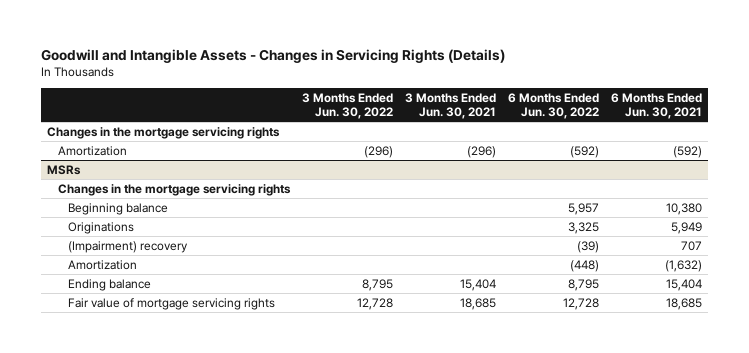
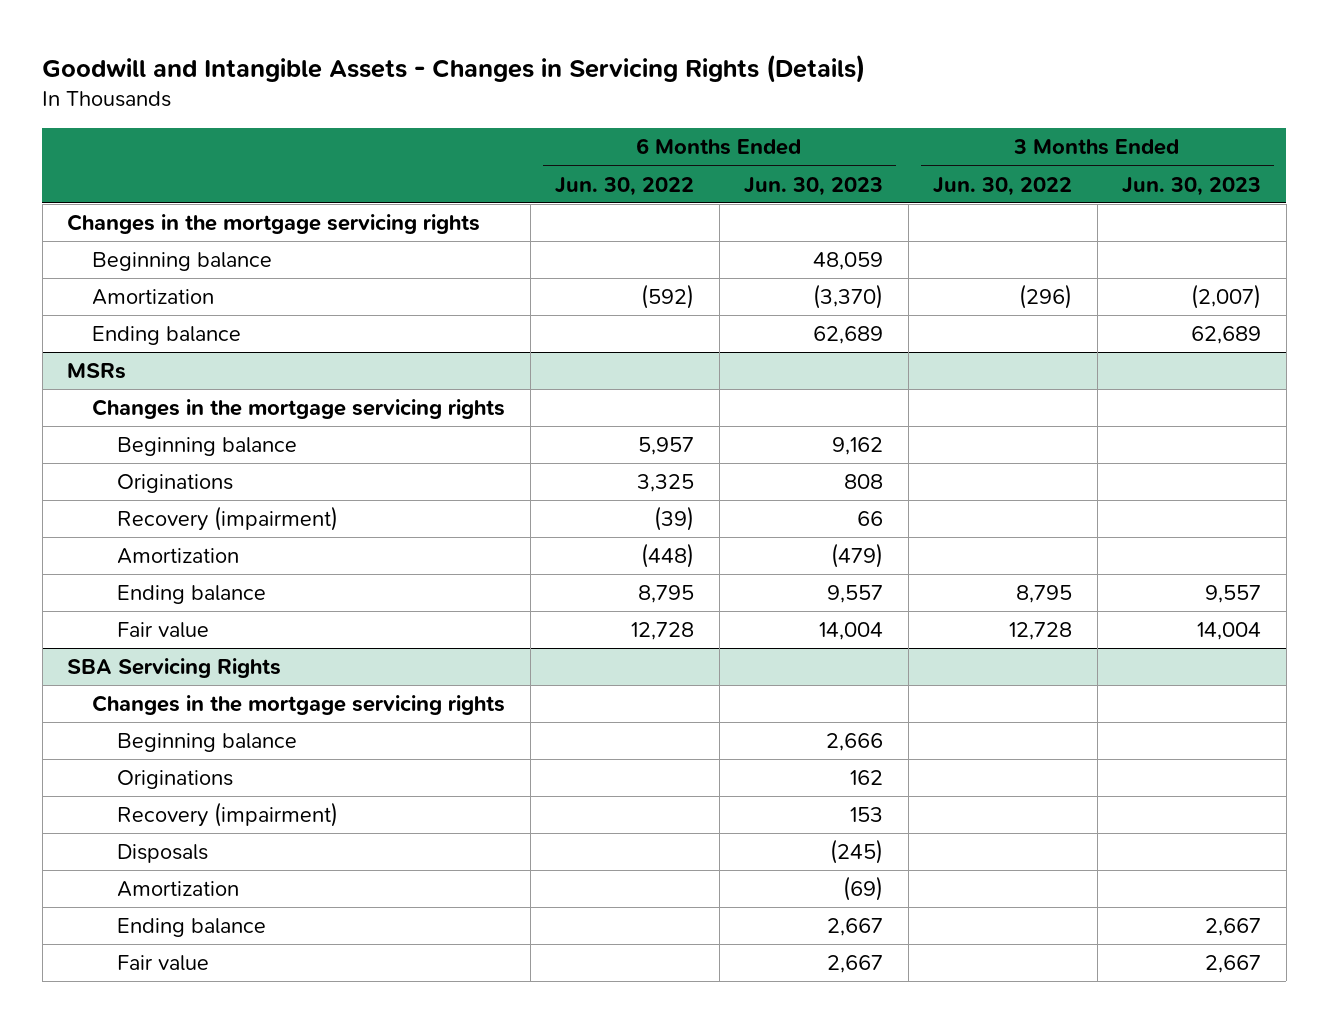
- | 3 Months Ended Jun. 30, 2022 | 3 Months Ended Jun. 30, 2021 | 6 Months Ended Jun. 30, 2022 | 6 Months Ended Jun. 30, 2021
+ | 6 Months Ended Jun. 30, 2022 | 6 Months Ended Jun. 30, 2023 | 3 Months Ended Jun. 30, 2022 | 3 Months Ended Jun. 30, 2023
+ Beginning balance | | 48,059 | |
+ Ending balance | | 62,689 | | 62,689
@ MSRs
- (Impairment) recovery | | | (39) | 707
+ Recovery (impairment) | (39) | 66 | |
- Fair value of mortgage servicing rights | 12,728 | 18,685 | 12,728 | 18,685
+ Fair value | 12,728 | 14,004 | 12,728 | 14,004
+ SBA Servicing Rights
+ Changes in the mortgage servicing rights
+ Beginning balance | | 2,666 | |
+ Originations | | 162 | |
+ Recovery (impairment) | | 153 | |
+ Disposals | | (245) | |
+ Amortization | | (69) | |
+ Ending balance | | 2,667 | | 2,667
+ Fair value | | 2,667 | | 2,667

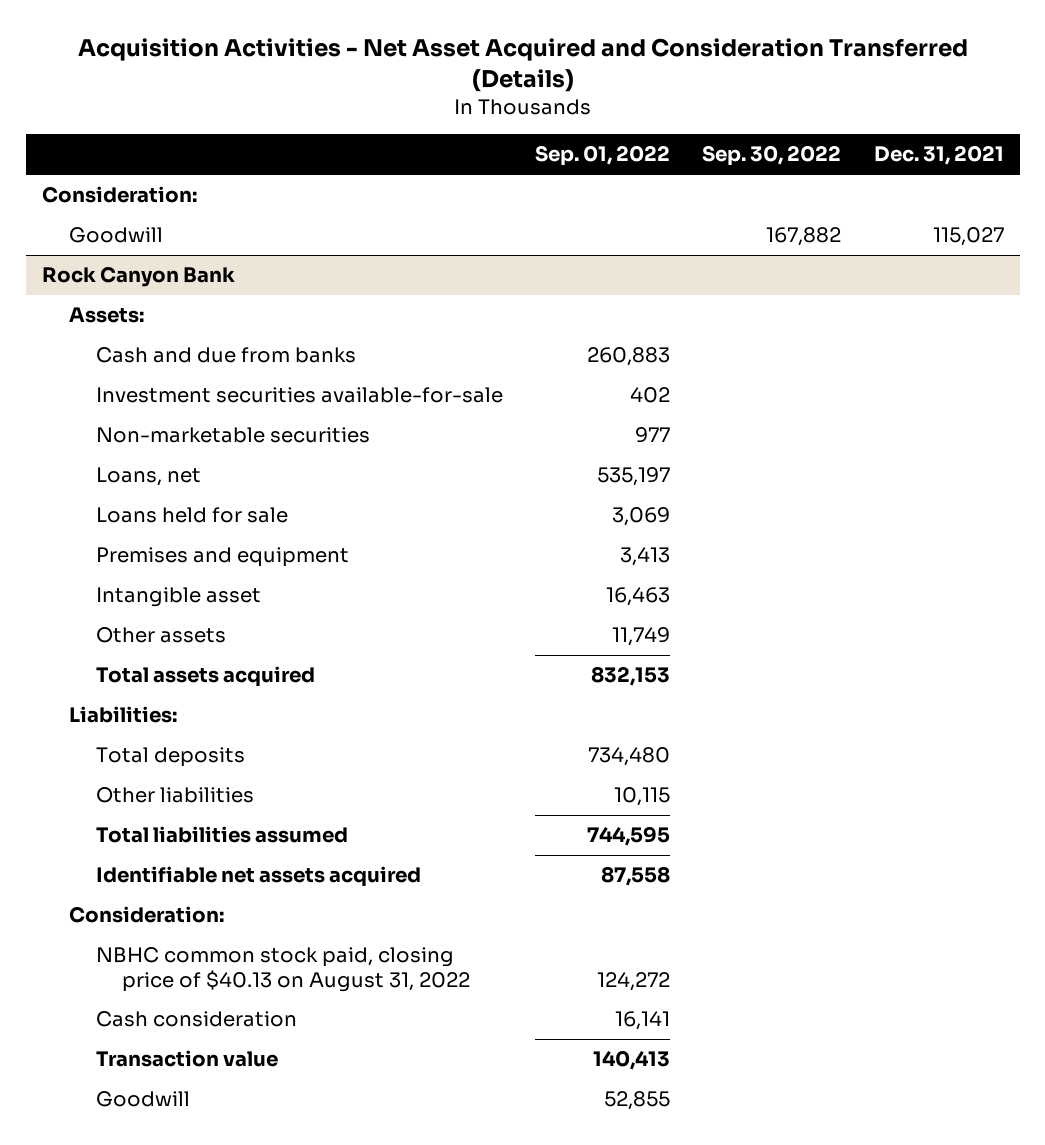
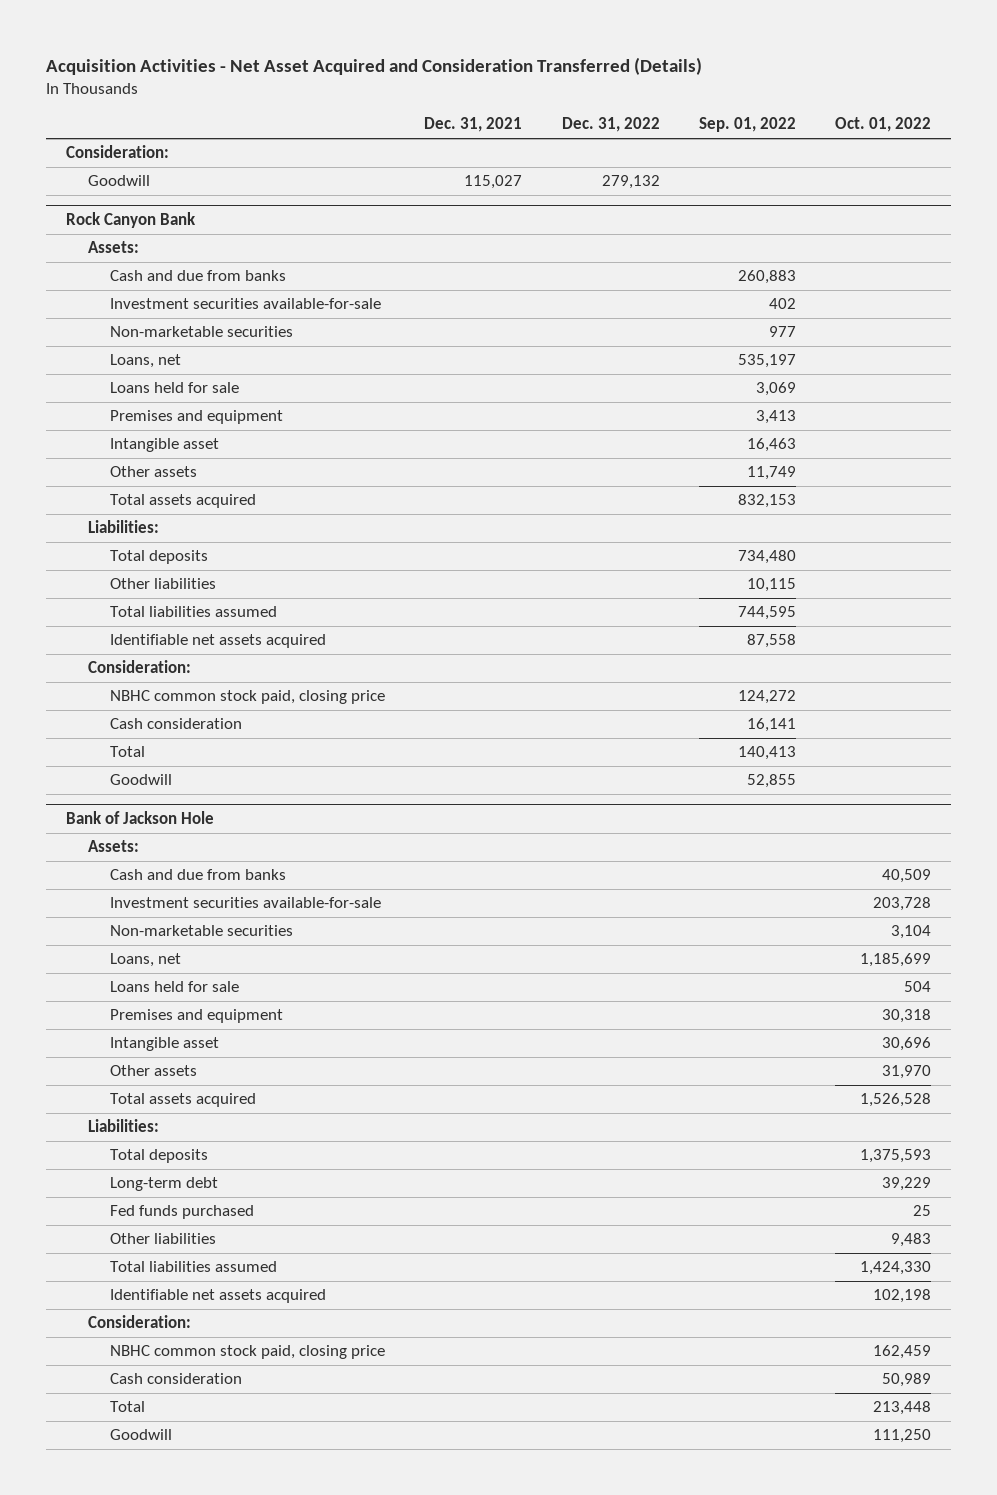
- | Sep. 01, 2022 | Sep. 30, 2022 | Dec. 31, 2021
+ | Dec. 31, 2021 | Dec. 31, 2022 | Sep. 01, 2022 | Oct. 01, 2022
@ Rock Canyon Bank
- NBHC common stock paid, closing price of $40.13 on August 31, 2022 | 124,272 | |
+ NBHC common stock paid, closing price | | | 124,272 |
- Transaction value | 140,413 | |
+ Total | | | 140,413 |
+ Bank of Jackson Hole
+ Assets:
+ Cash and due from banks | | | | 40,509
+ Investment securities available-for-sale | | | | 203,728
+ Non-marketable securities | | | | 3,104
+ Loans, net | | | | 1,185,699
+ Loans held for sale | | | | 504
+ Premises and equipment | | | | 30,318
+ Intangible asset | | | | 30,696
+ Other assets | | | | 31,970
+ Total assets acquired | | | | 1,526,528
+ Liabilities:
+ Total deposits | | | | 1,375,593
+ Long-term debt | | | | 39,229
+ Fed funds purchased | | | | 25
+ Other liabilities | | | | 9,483
+ Total liabilities assumed | | | | 1,424,330
+ Identifiable net assets acquired | | | | 102,198
+ Consideration:
+ NBHC common stock paid, closing price | | | | 162,459
+ Cash consideration | | | | 50,989
+ Total | | | | 213,448
+ Goodwill | | | | 111,250

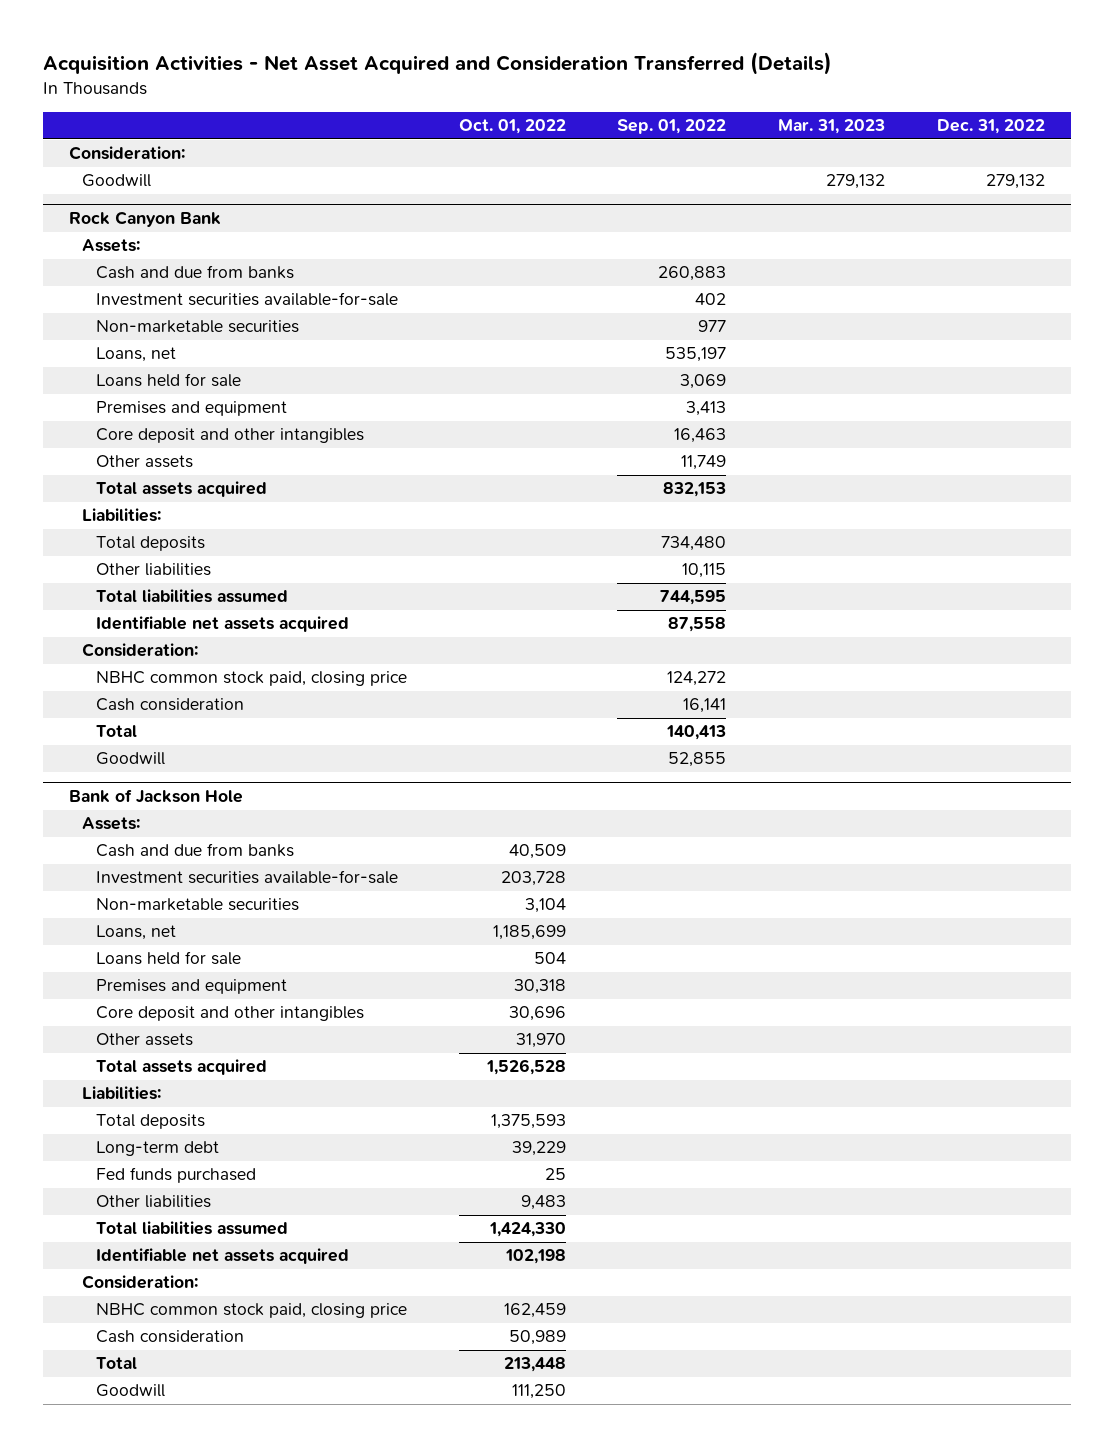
- | Dec. 31, 2021 | Dec. 31, 2022 | Sep. 01, 2022 | Oct. 01, 2022
+ | Oct. 01, 2022 | Sep. 01, 2022 | Mar. 31, 2023 | Dec. 31, 2022
@ Rock Canyon Bank
- Intangible asset | | | 16,463 |
+ Core deposit and other intangibles | | 16,463 | |
@ Bank of Jackson Hole
- Intangible asset | | | | 30,696
+ Core deposit and other intangibles | 30,696 | | |

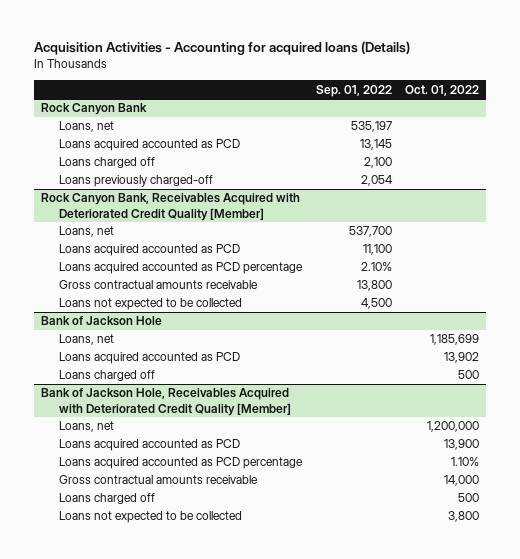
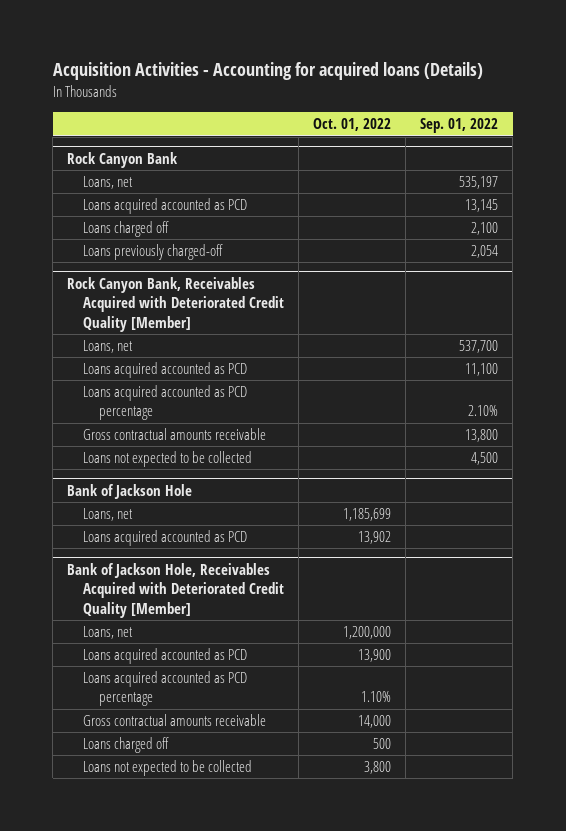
- | Sep. 01, 2022 | Oct. 01, 2022
+ | Oct. 01, 2022 | Sep. 01, 2022
@ Bank of Jackson Hole
- Loans charged off | | 500

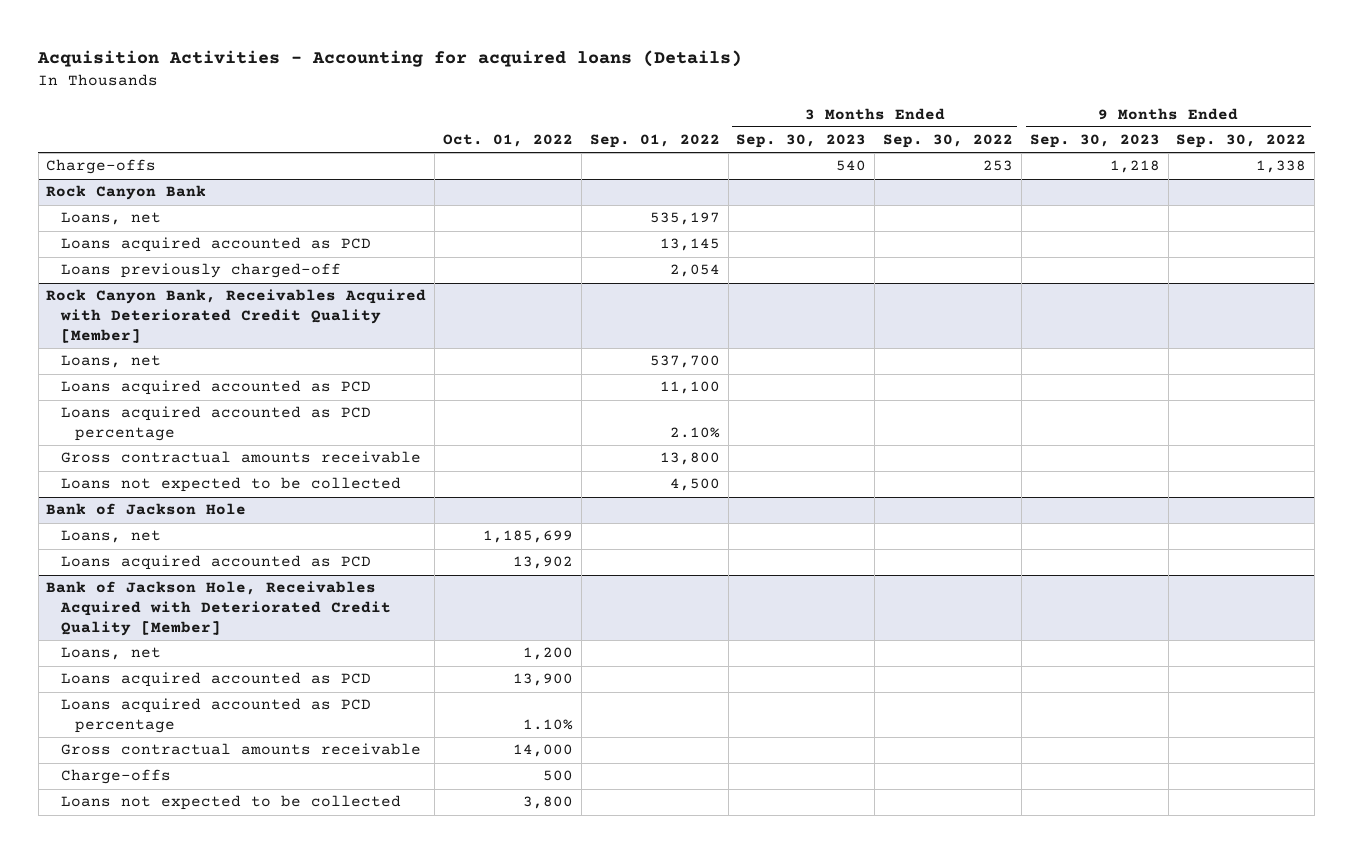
- | Oct. 01, 2022 | Sep. 01, 2022
+ | Oct. 01, 2022 | Sep. 01, 2022 | 3 Months Ended Sep. 30, 2023 | 3 Months Ended Sep. 30, 2022 | 9 Months Ended Sep. 30, 2023 | 9 Months Ended Sep. 30, 2022
+ Charge-offs | | | 540 | 253 | 1,218 | 1,338
@ Rock Canyon Bank
- Loans charged off | | 2,100
@ Bank of Jackson Hole, Receivables Acquired with Deteriorated Credit Quality [Member]
- Loans, net | 1,200,000 |
+ Loans, net | 1,200 | | | | |
- Loans charged off | 500 |
+ Charge-offs | 500 | | | | |

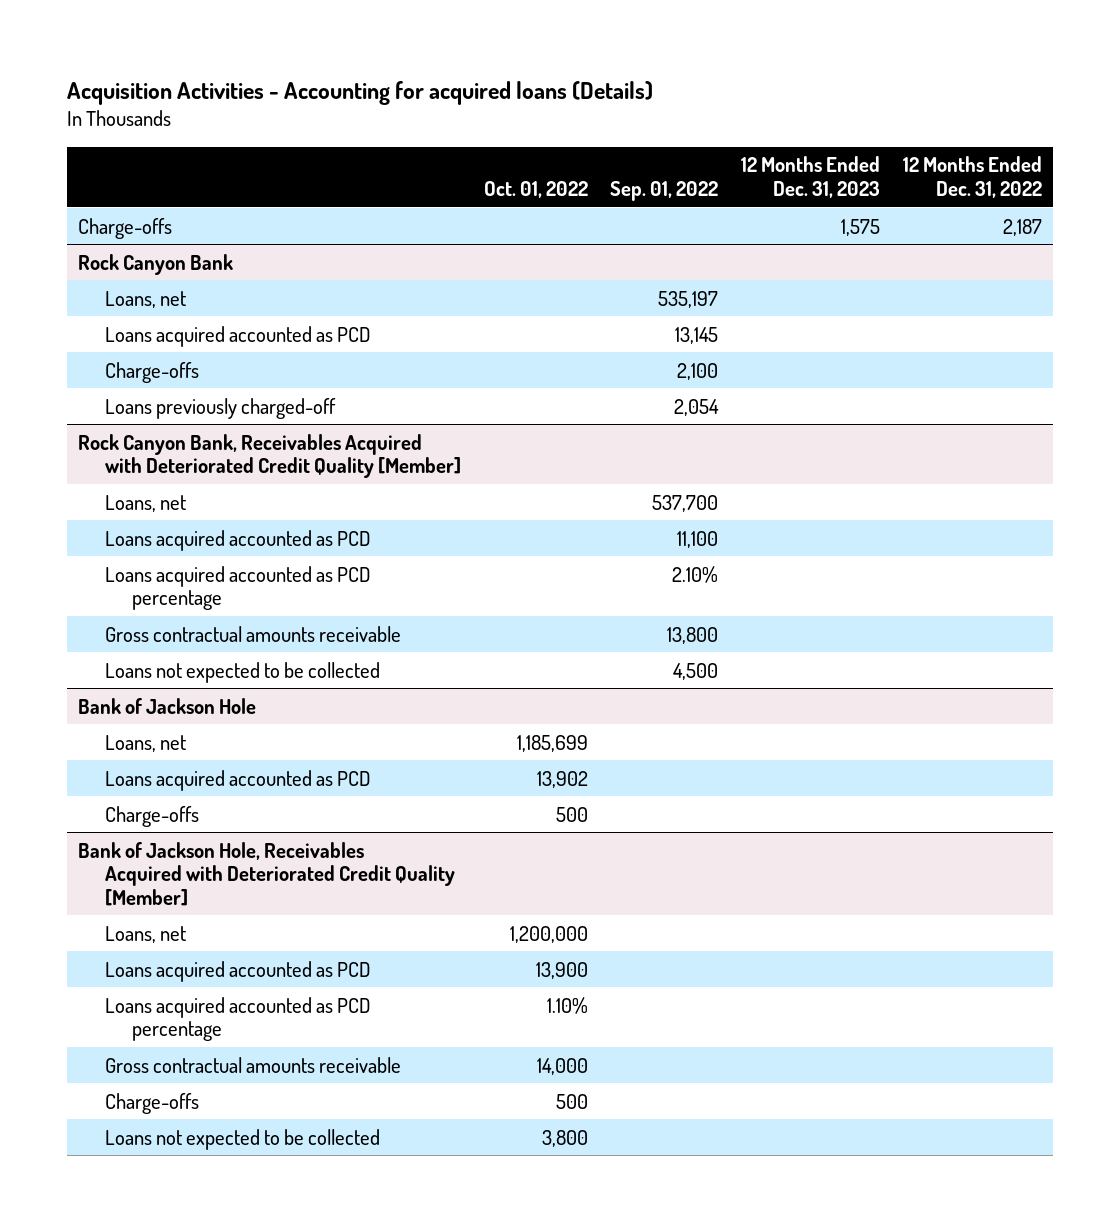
- | Oct. 01, 2022 | Sep. 01, 2022 | 3 Months Ended Sep. 30, 2023 | 3 Months Ended Sep. 30, 2022 | 9 Months Ended Sep. 30, 2023 | 9 Months Ended Sep. 30, 2022
+ | Oct. 01, 2022 | Sep. 01, 2022 | 12 Months Ended Dec. 31, 2023 | 12 Months Ended Dec. 31, 2022
@ Rock Canyon Bank
+ Charge-offs | | 2,100 | |
@ Bank of Jackson Hole
+ Charge-offs | 500 | | |
@ Bank of Jackson Hole, Receivables Acquired with Deteriorated Credit Quality [Member]
- Loans, net | 1,200 | | | | |
+ Loans, net | 1,200,000 | | |

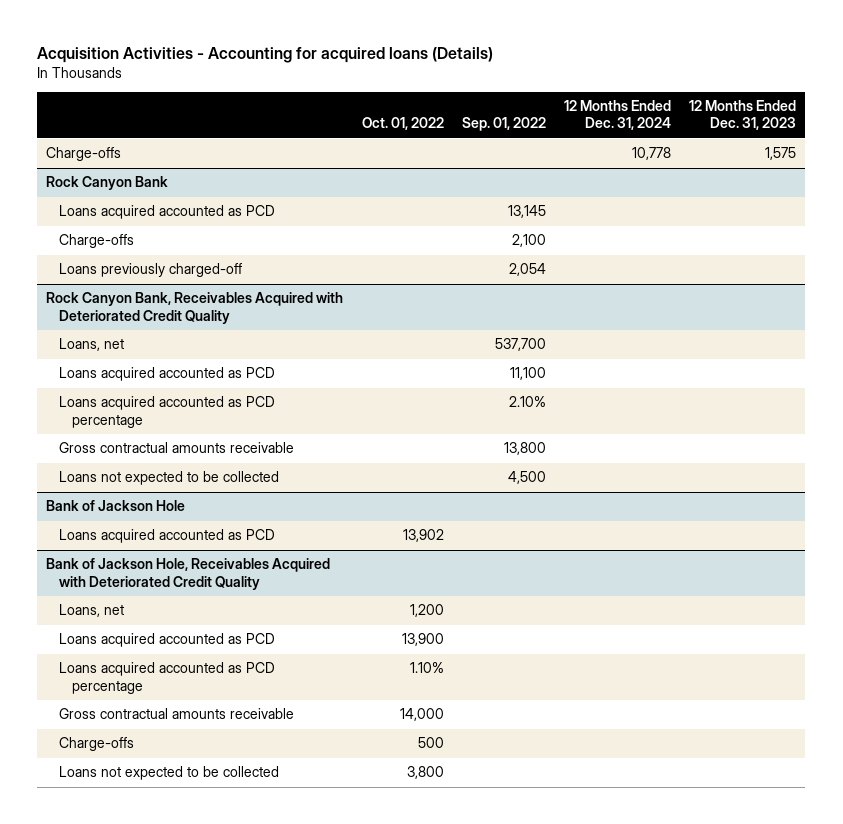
- | Oct. 01, 2022 | Sep. 01, 2022 | 12 Months Ended Dec. 31, 2023 | 12 Months Ended Dec. 31, 2022
+ | Oct. 01, 2022 | Sep. 01, 2022 | 12 Months Ended Dec. 31, 2024 | 12 Months Ended Dec. 31, 2023
@ Rock Canyon Bank
- Loans, net | | 535,197 | |
- Rock Canyon Bank, Receivables Acquired with Deteriorated Credit Quality [Member]
+ Rock Canyon Bank, Receivables Acquired with Deteriorated Credit Quality
@ Bank of Jackson Hole
- Loans, net | 1,185,699 | | |
- Charge-offs | 500 | | |
- Bank of Jackson Hole, Receivables Acquired with Deteriorated Credit Quality [Member]
- Loans, net | 1,200,000 | | |
+ Bank of Jackson Hole, Receivables Acquired with Deteriorated Credit Quality
+ Loans, net | 1,200 | | |

